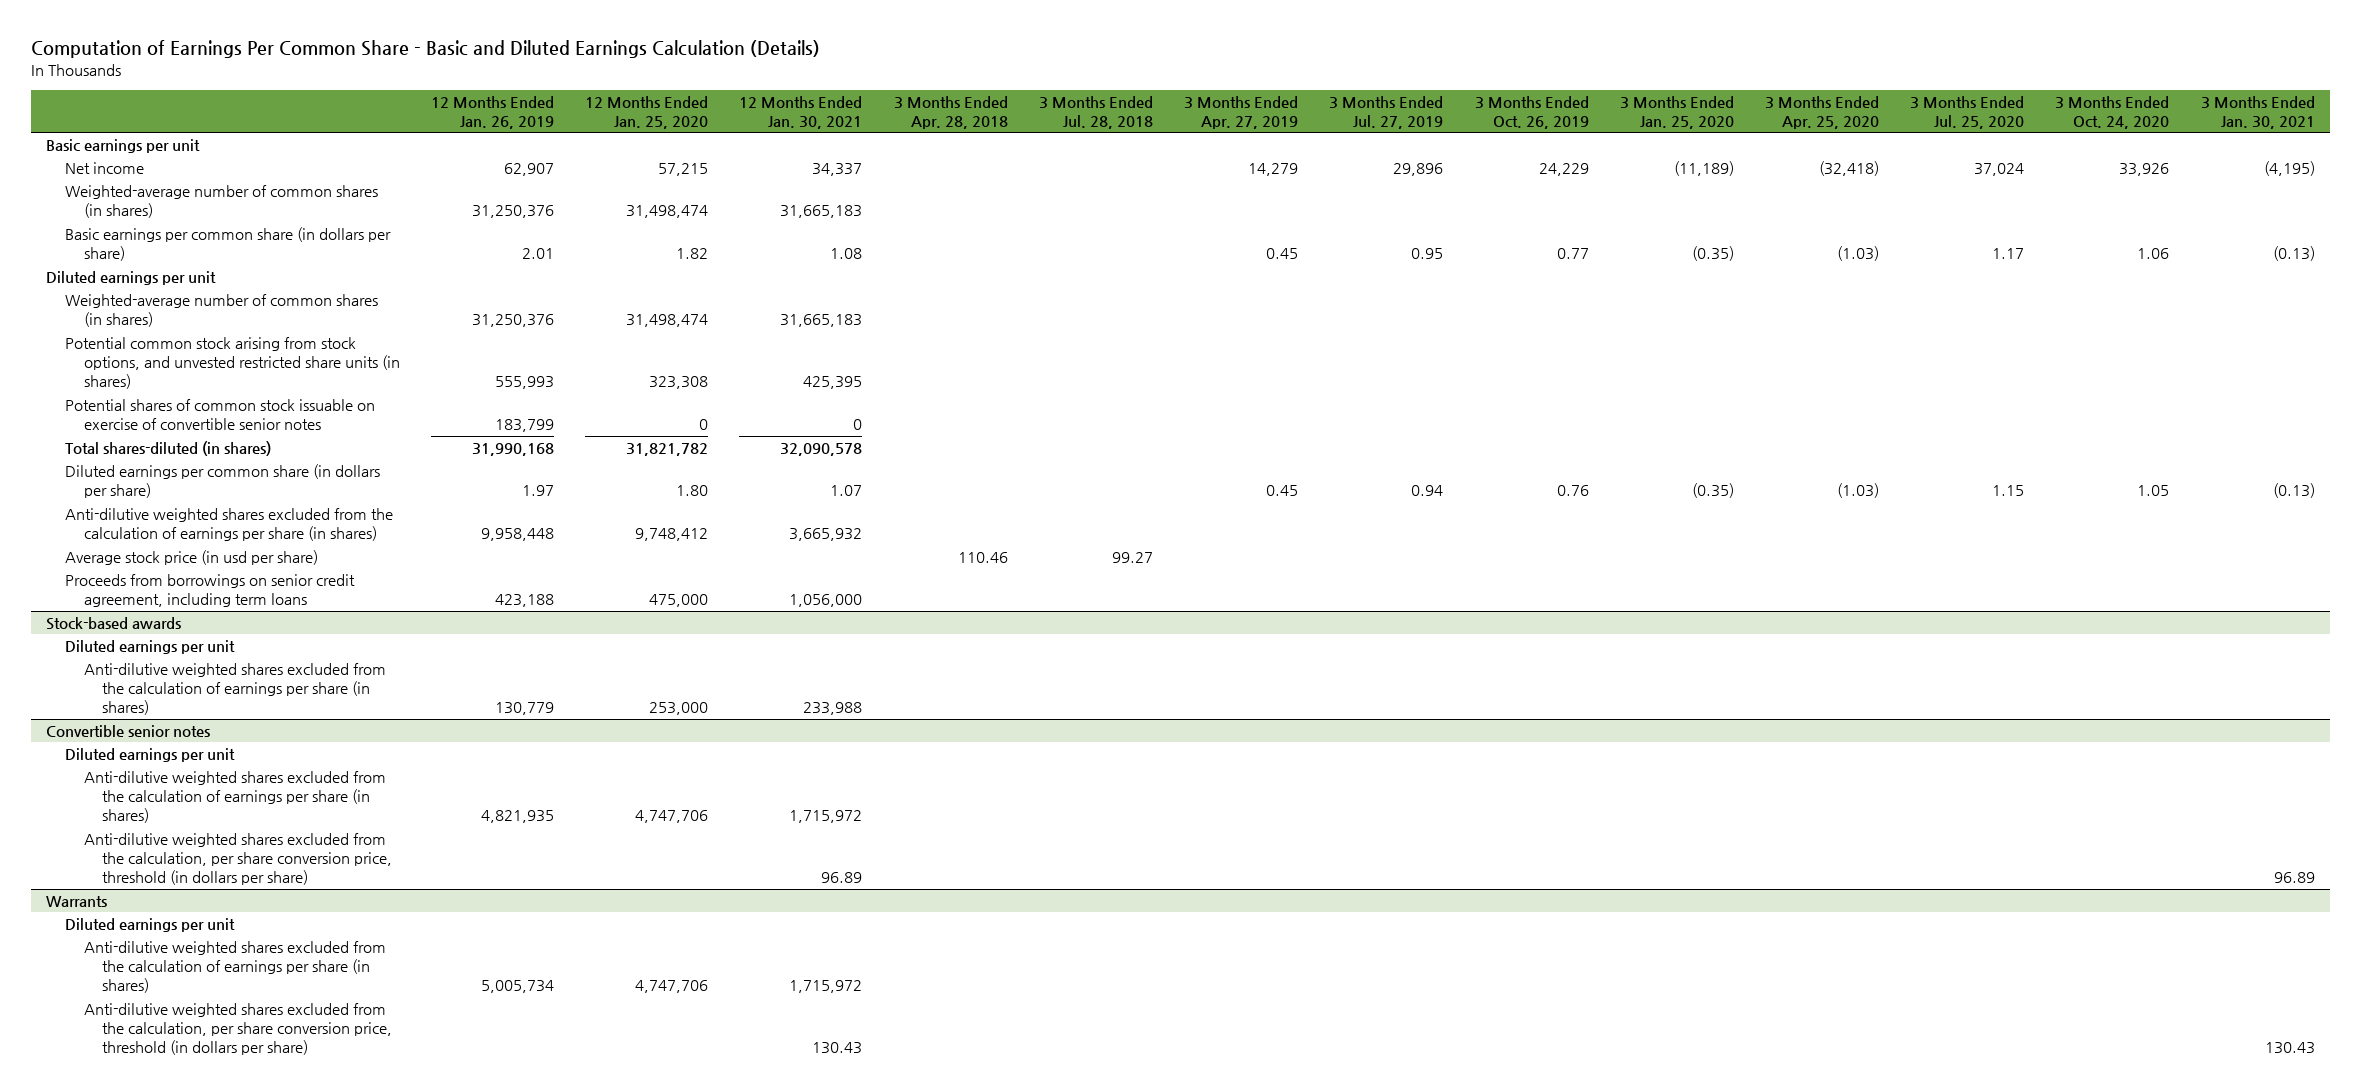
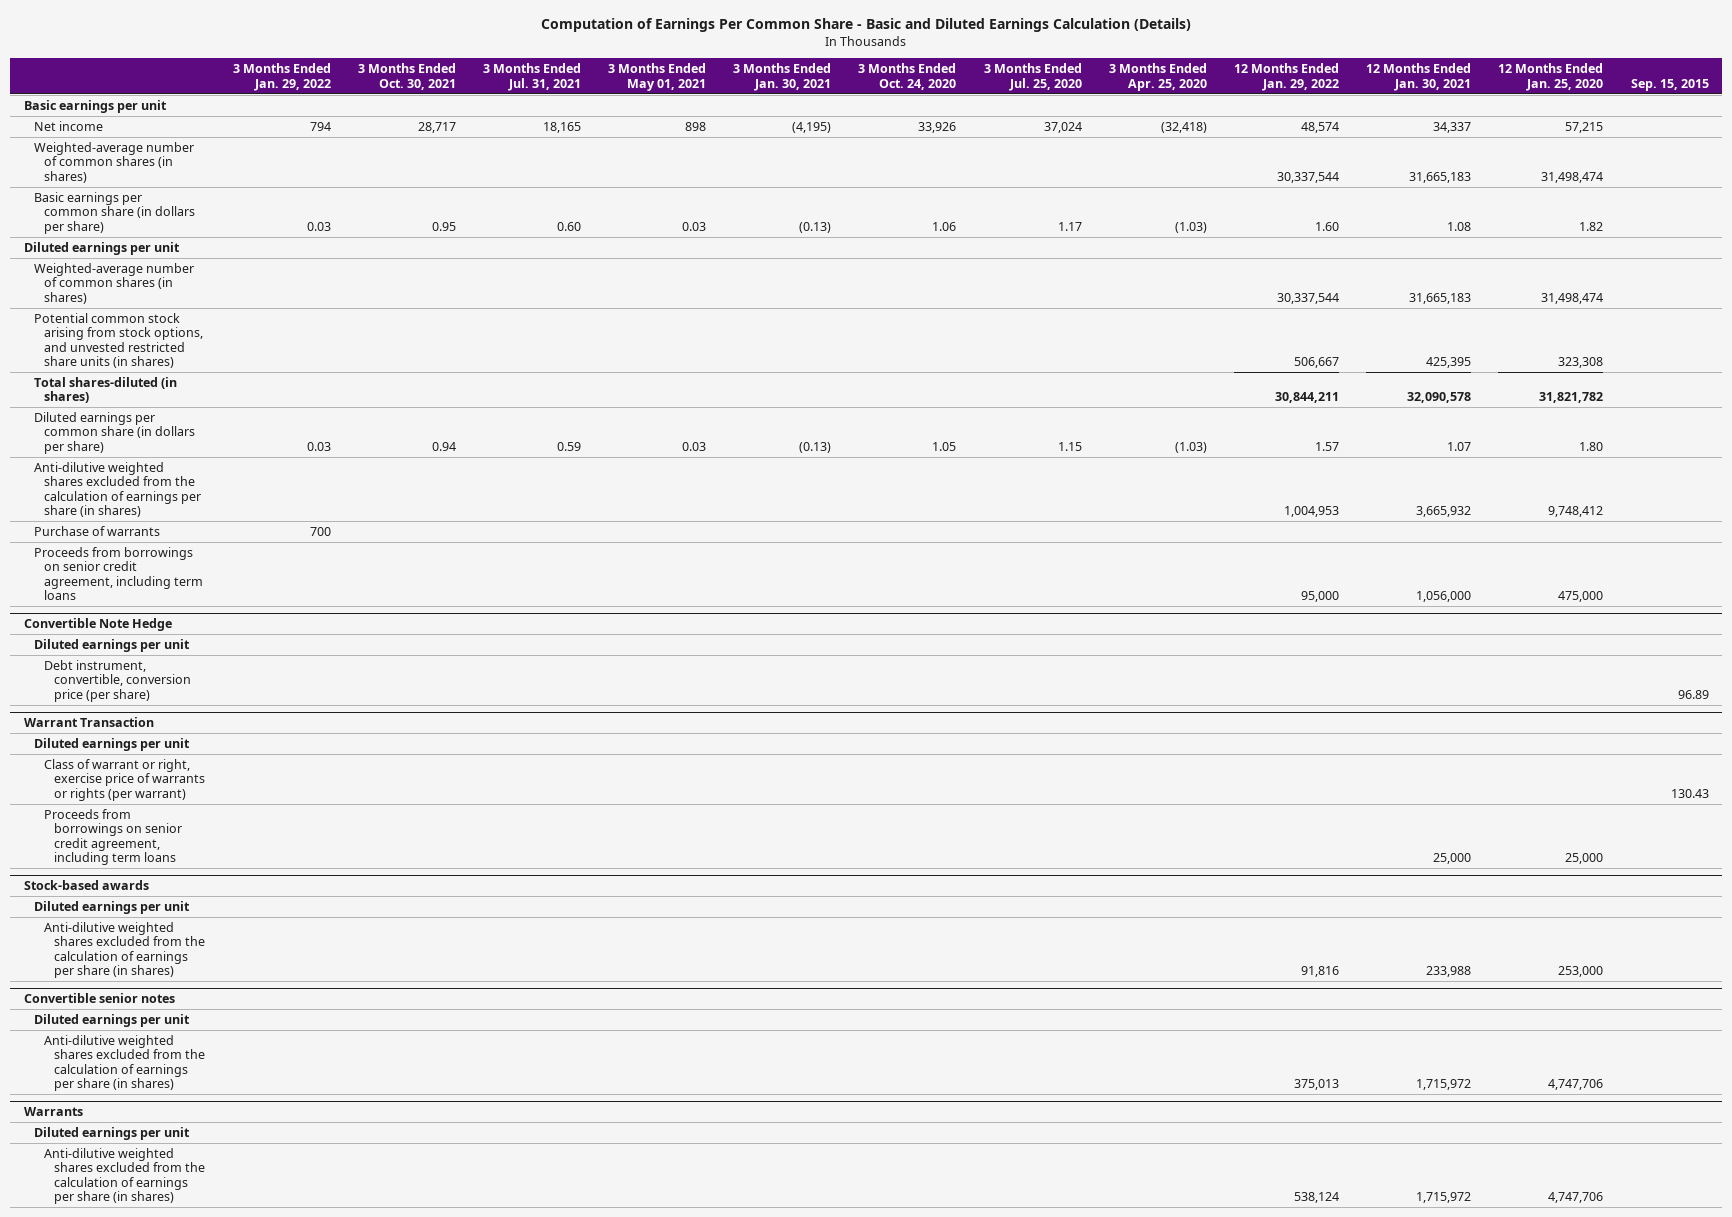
- | 12 Months Ended Jan. 26, 2019 | 12 Months Ended Jan. 25, 2020 | 12 Months Ended Jan. 30, 2021 | 3 Months Ended Apr. 28, 2018 | 3 Months Ended Jul. 28, 2018 | 3 Months Ended Apr. 27, 2019 | 3 Months Ended Jul. 27, 2019 | 3 Months Ended Oct. 26, 2019 | 3 Months Ended Jan. 25, 2020 | 3 Months Ended Apr. 25, 2020 | 3 Months Ended Jul. 25, 2020 | 3 Months Ended Oct. 24, 2020 | 3 Months Ended Jan. 30, 2021
+ | 3 Months Ended Jan. 29, 2022 | 3 Months Ended Oct. 30, 2021 | 3 Months Ended Jul. 31, 2021 | 3 Months Ended May 01, 2021 | 3 Months Ended Jan. 30, 2021 | 3 Months Ended Oct. 24, 2020 | 3 Months Ended Jul. 25, 2020 | 3 Months Ended Apr. 25, 2020 | 12 Months Ended Jan. 29, 2022 | 12 Months Ended Jan. 30, 2021 | 12 Months Ended Jan. 25, 2020 | Sep. 15, 2015
- Potential shares of common stock issuable on exercise of convertible senior notes | 183,799 | 0 | 0 | | | | | | | | | |
- Average stock price (in usd per share) | | | | 110.46 | 99.27 | | | | | | | |
+ Purchase of warrants | 700 | | | | | | | | | | |
+ Convertible Note Hedge
+ Diluted earnings per unit
+ Debt instrument, convertible, conversion price (per share) | | | | | | | | | | | | 96.89
+ Warrant Transaction
+ Diluted earnings per unit
+ Class of warrant or right, exercise price of warrants or rights (per warrant) | | | | | | | | | | | | 130.43
+ Proceeds from borrowings on senior credit agreement, including term loans | | | | | | | | | | 25,000 | 25,000 |
@ Convertible senior notes
- Anti-dilutive weighted shares excluded from the calculation, per share conversion price, threshold (in dollars per share) | | | 96.89 | | | | | | | | | | 96.89
@ Warrants
- Anti-dilutive weighted shares excluded from the calculation, per share conversion price, threshold (in dollars per share) | | | 130.43 | | | | | | | | | | 130.43

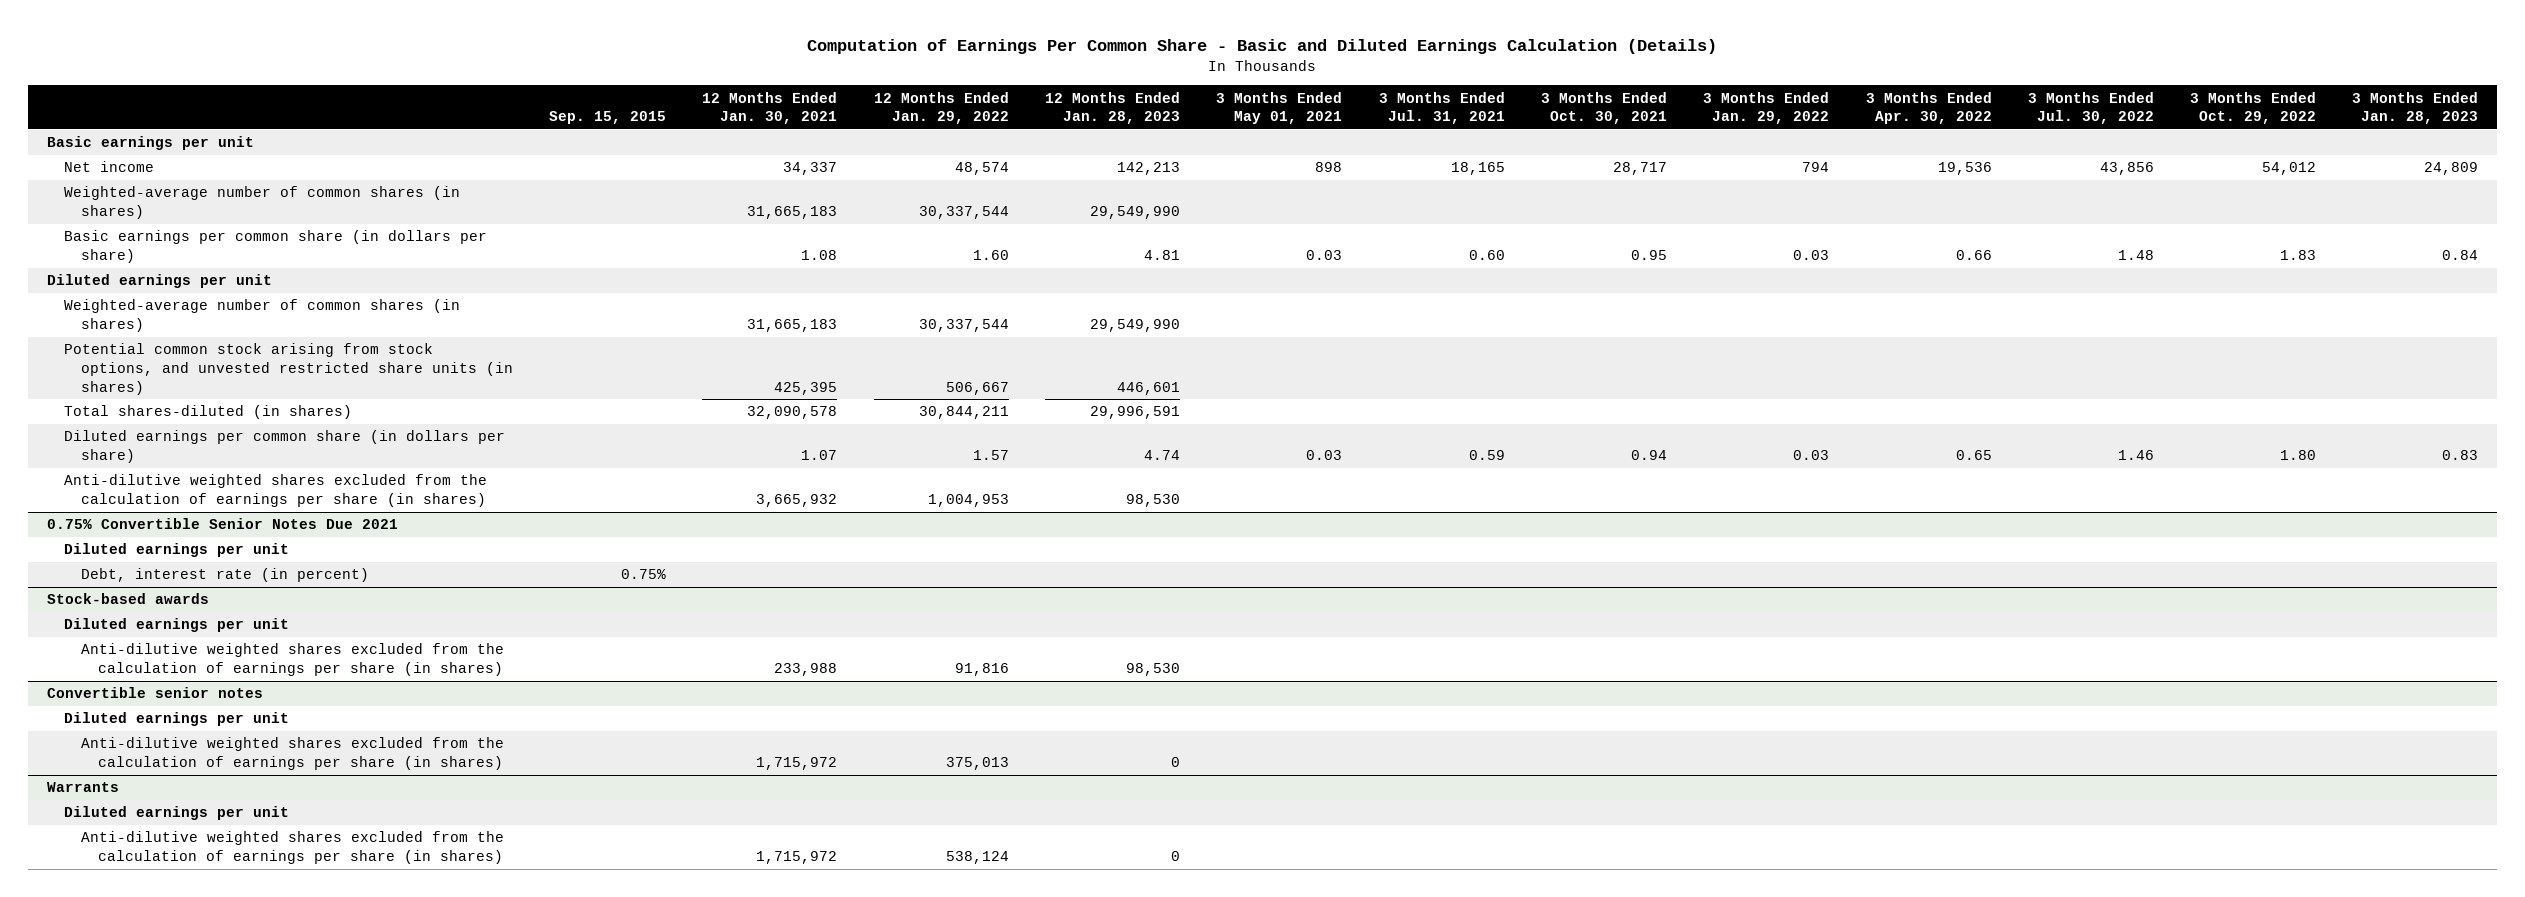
- | 3 Months Ended Jan. 29, 2022 | 3 Months Ended Oct. 30, 2021 | 3 Months Ended Jul. 31, 2021 | 3 Months Ended May 01, 2021 | 3 Months Ended Jan. 30, 2021 | 3 Months Ended Oct. 24, 2020 | 3 Months Ended Jul. 25, 2020 | 3 Months Ended Apr. 25, 2020 | 12 Months Ended Jan. 29, 2022 | 12 Months Ended Jan. 30, 2021 | 12 Months Ended Jan. 25, 2020 | Sep. 15, 2015
+ | Sep. 15, 2015 | 12 Months Ended Jan. 30, 2021 | 12 Months Ended Jan. 29, 2022 | 12 Months Ended Jan. 28, 2023 | 3 Months Ended May 01, 2021 | 3 Months Ended Jul. 31, 2021 | 3 Months Ended Oct. 30, 2021 | 3 Months Ended Jan. 29, 2022 | 3 Months Ended Apr. 30, 2022 | 3 Months Ended Jul. 30, 2022 | 3 Months Ended Oct. 29, 2022 | 3 Months Ended Jan. 28, 2023
- Purchase of warrants | 700 | | | | | | | | | | |
- Proceeds from borrowings on senior credit agreement, including term loans | | | | | | | | | 95,000 | 1,056,000 | 475,000 |
- Convertible Note Hedge
- Diluted earnings per unit
- Debt instrument, convertible, conversion price (per share) | | | | | | | | | | | | 96.89
- Warrant Transaction
+ 0.75% Convertible Senior Notes Due 2021
- Class of warrant or right, exercise price of warrants or rights (per warrant) | | | | | | | | | | | | 130.43
- Proceeds from borrowings on senior credit agreement, including term loans | | | | | | | | | | 25,000 | 25,000 |
+ Debt, interest rate (in percent) | 0.75% | | | | | | | | | | |

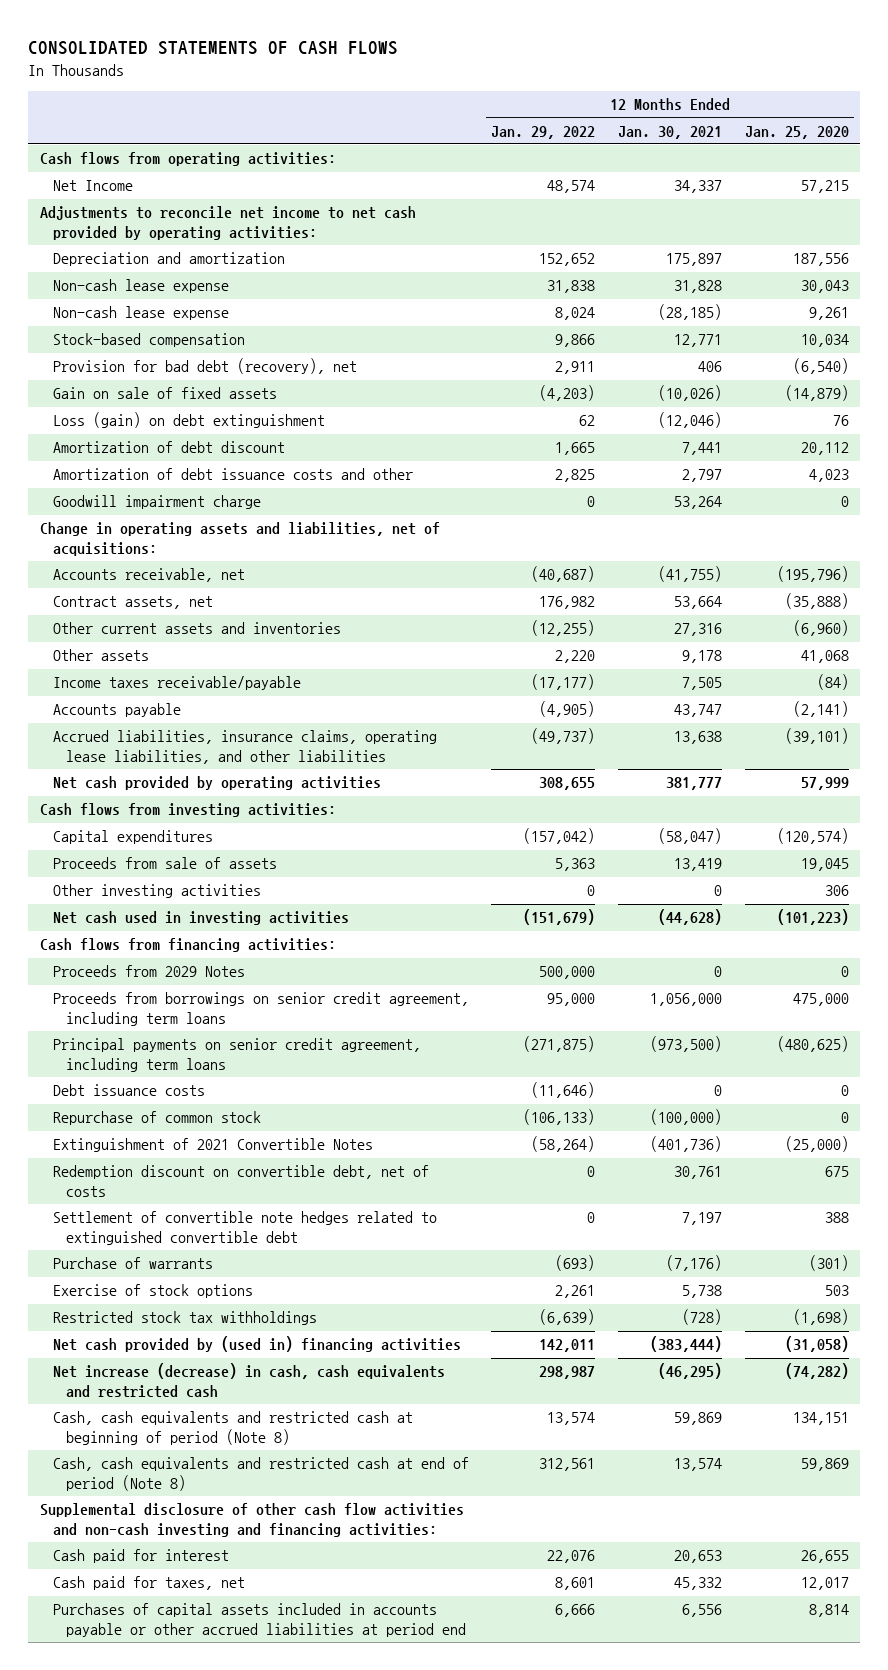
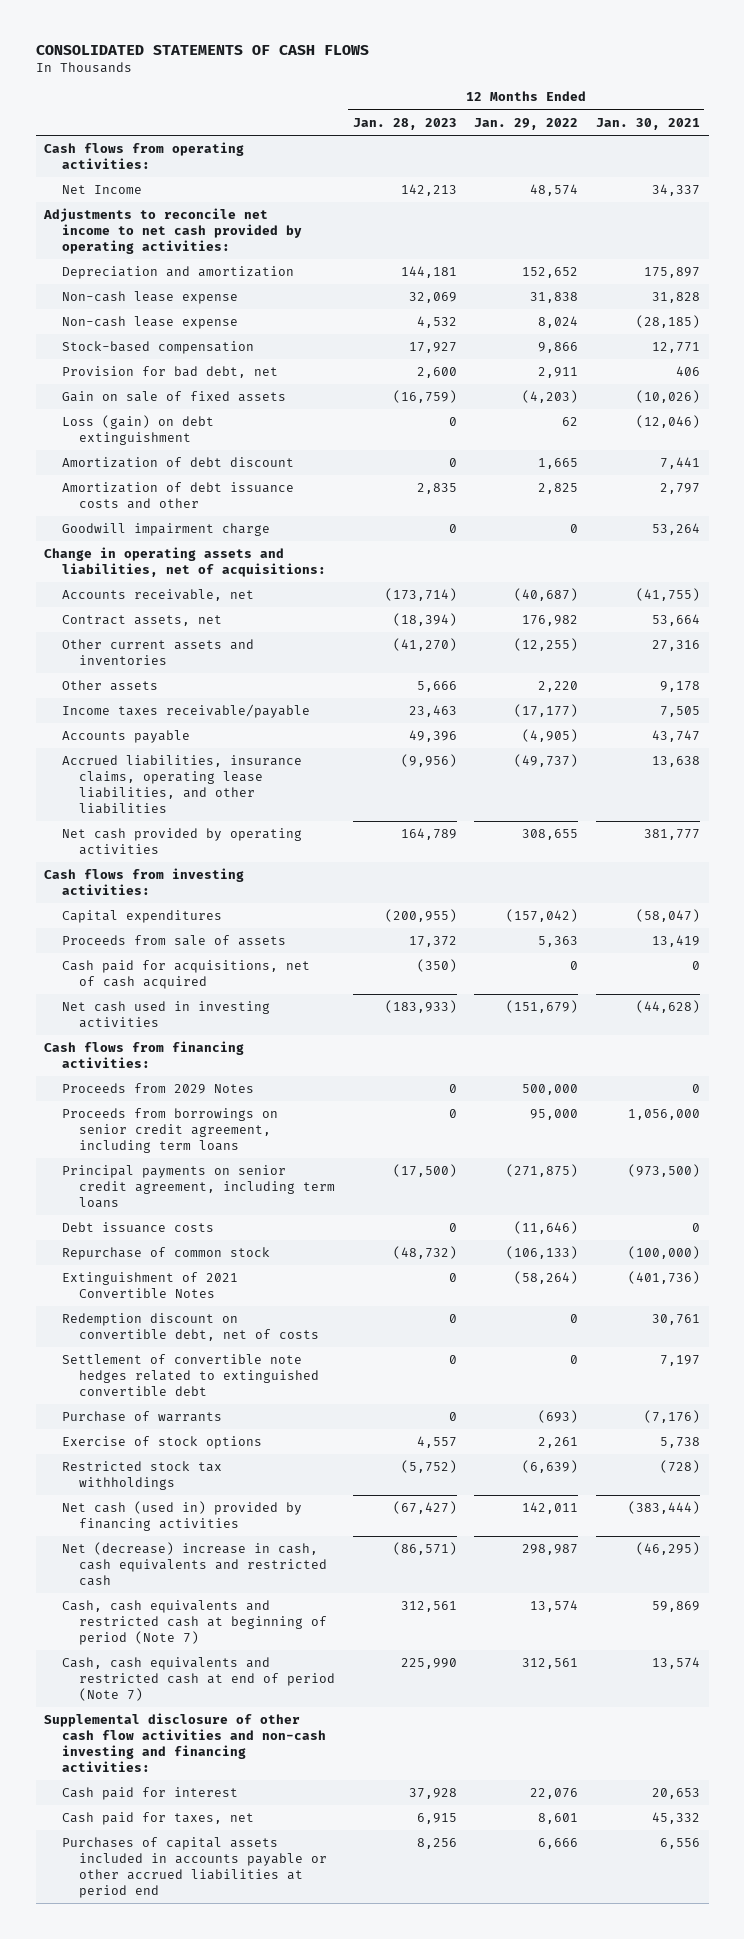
- | 12 Months Ended Jan. 29, 2022 | 12 Months Ended Jan. 30, 2021 | 12 Months Ended Jan. 25, 2020
+ | 12 Months Ended Jan. 28, 2023 | 12 Months Ended Jan. 29, 2022 | 12 Months Ended Jan. 30, 2021
- Provision for bad debt (recovery), net | 2,911 | 406 | (6,540)
+ Provision for bad debt, net | 2,600 | 2,911 | 406
- Other investing activities | 0 | 0 | 306
+ Cash paid for acquisitions, net of cash acquired | (350) | 0 | 0
- Net cash provided by (used in) financing activities | 142,011 | (383,444) | (31,058)
- Net increase (decrease) in cash, cash equivalents and restricted cash | 298,987 | (46,295) | (74,282)
- Cash, cash equivalents and restricted cash at beginning of period (Note 8) | 13,574 | 59,869 | 134,151
- Cash, cash equivalents and restricted cash at end of period (Note 8) | 312,561 | 13,574 | 59,869
+ Net cash (used in) provided by financing activities | (67,427) | 142,011 | (383,444)
+ Net (decrease) increase in cash, cash equivalents and restricted cash | (86,571) | 298,987 | (46,295)
+ Cash, cash equivalents and restricted cash at beginning of period (Note 7) | 312,561 | 13,574 | 59,869
+ Cash, cash equivalents and restricted cash at end of period (Note 7) | 225,990 | 312,561 | 13,574

